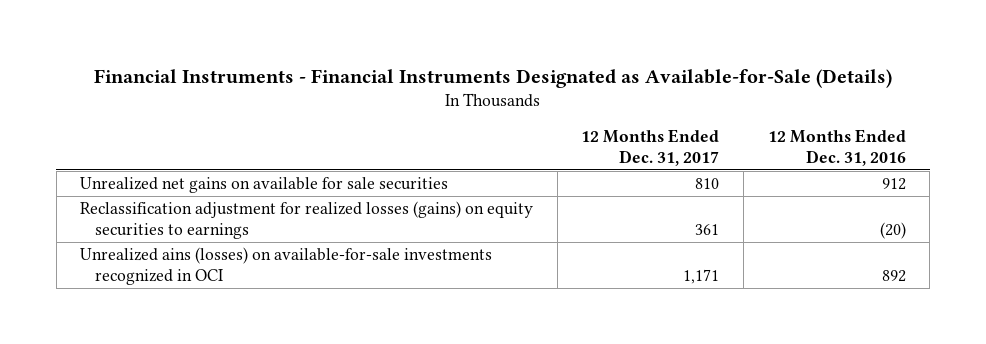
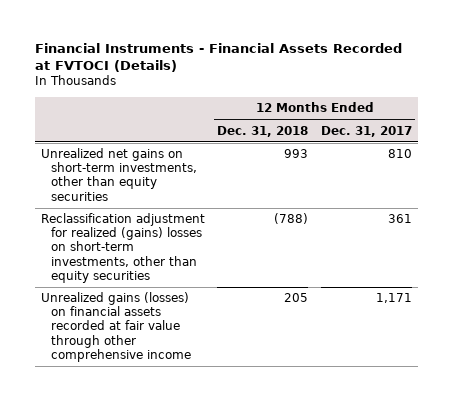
- Financial Instruments - Financial Instruments Designated as Available-for-Sale (Details)
+ Financial Instruments - Financial Assets Recorded at FVTOCI (Details)
- | 12 Months Ended Dec. 31, 2017 | 12 Months Ended Dec. 31, 2016
+ | 12 Months Ended Dec. 31, 2018 | 12 Months Ended Dec. 31, 2017
- Unrealized net gains on available for sale securities | 810 | 912
- Reclassification adjustment for realized losses (gains) on equity securities to earnings | 361 | (20)
- Unrealized ains (losses) on available-for-sale investments recognized in OCI | 1,171 | 892
+ Unrealized net gains on short-term investments, other than equity securities | 993 | 810
+ Reclassification adjustment for realized (gains) losses on short-term investments, other than equity securities | (788) | 361
+ Unrealized gains (losses) on financial assets recorded at fair value through other comprehensive income | 205 | 1,171

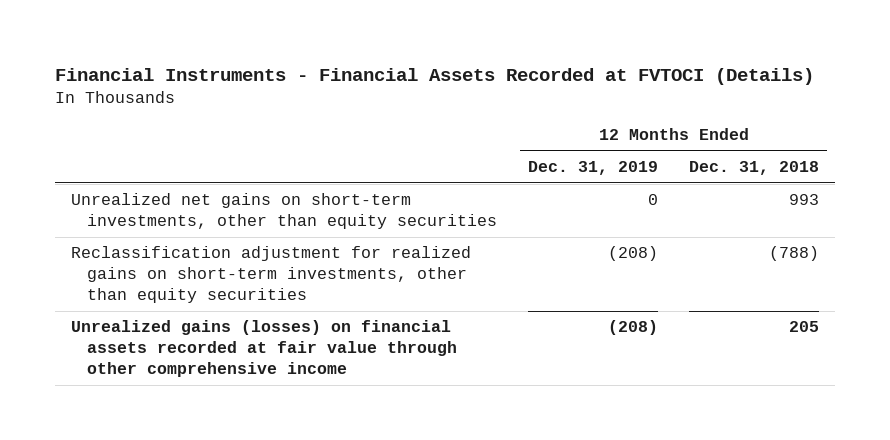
- | 12 Months Ended Dec. 31, 2018 | 12 Months Ended Dec. 31, 2017
+ | 12 Months Ended Dec. 31, 2019 | 12 Months Ended Dec. 31, 2018
- Reclassification adjustment for realized (gains) losses on short-term investments, other than equity securities | (788) | 361
+ Reclassification adjustment for realized gains on short-term investments, other than equity securities | (208) | (788)

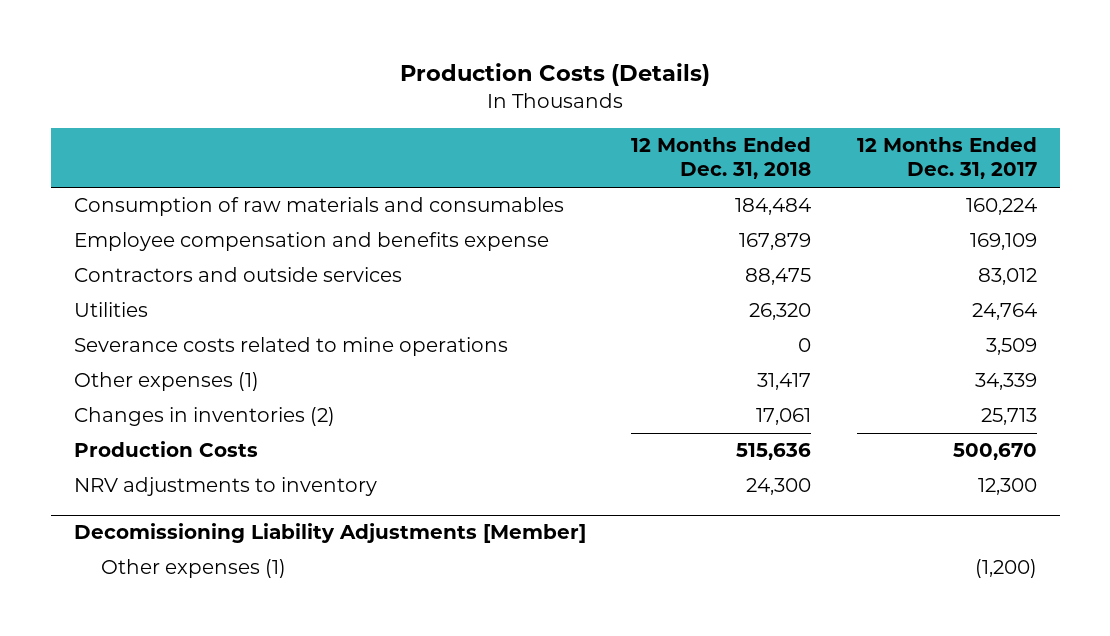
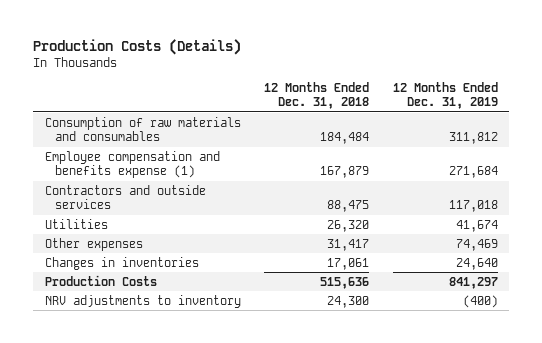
- | 12 Months Ended Dec. 31, 2018 | 12 Months Ended Dec. 31, 2017
+ | 12 Months Ended Dec. 31, 2018 | 12 Months Ended Dec. 31, 2019
- Employee compensation and benefits expense | 167,879 | 169,109
+ Employee compensation and benefits expense (1) | 167,879 | 271,684
- Severance costs related to mine operations | 0 | 3,509
- Other expenses (1) | 31,417 | 34,339
- Changes in inventories (2) | 17,061 | 25,713
+ Other expenses | 31,417 | 74,469
+ Changes in inventories | 17,061 | 24,640
- Decomissioning Liability Adjustments [Member]
- Other expenses (1) | | (1,200)

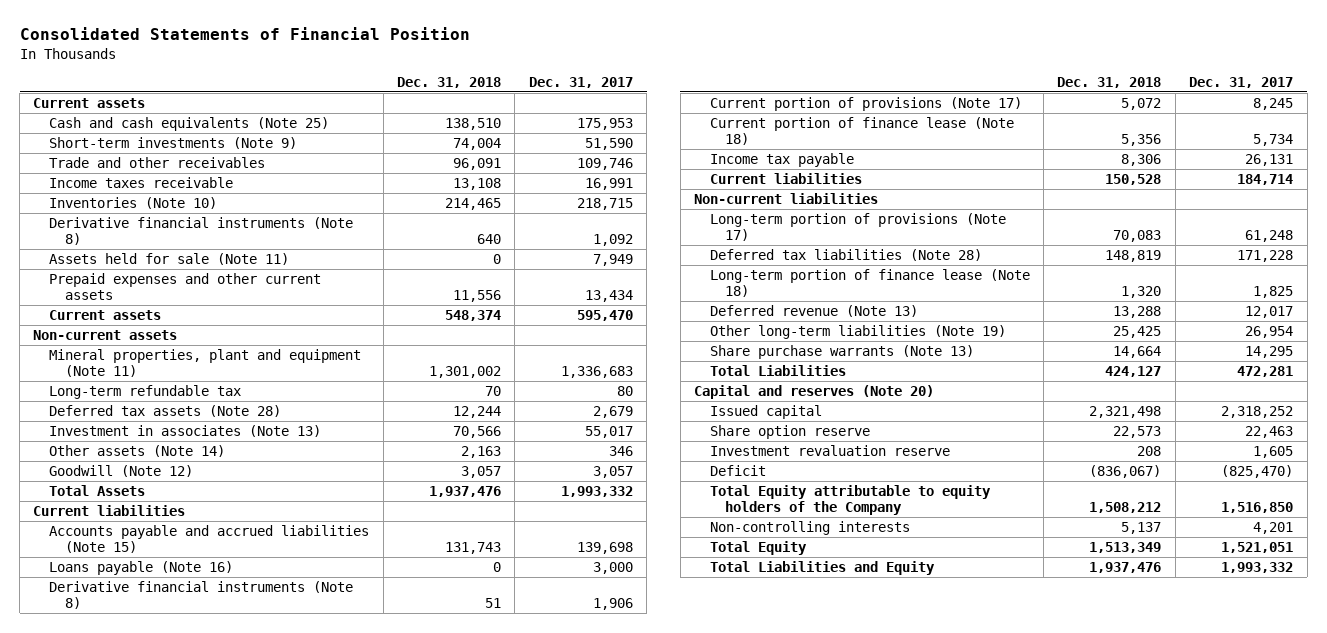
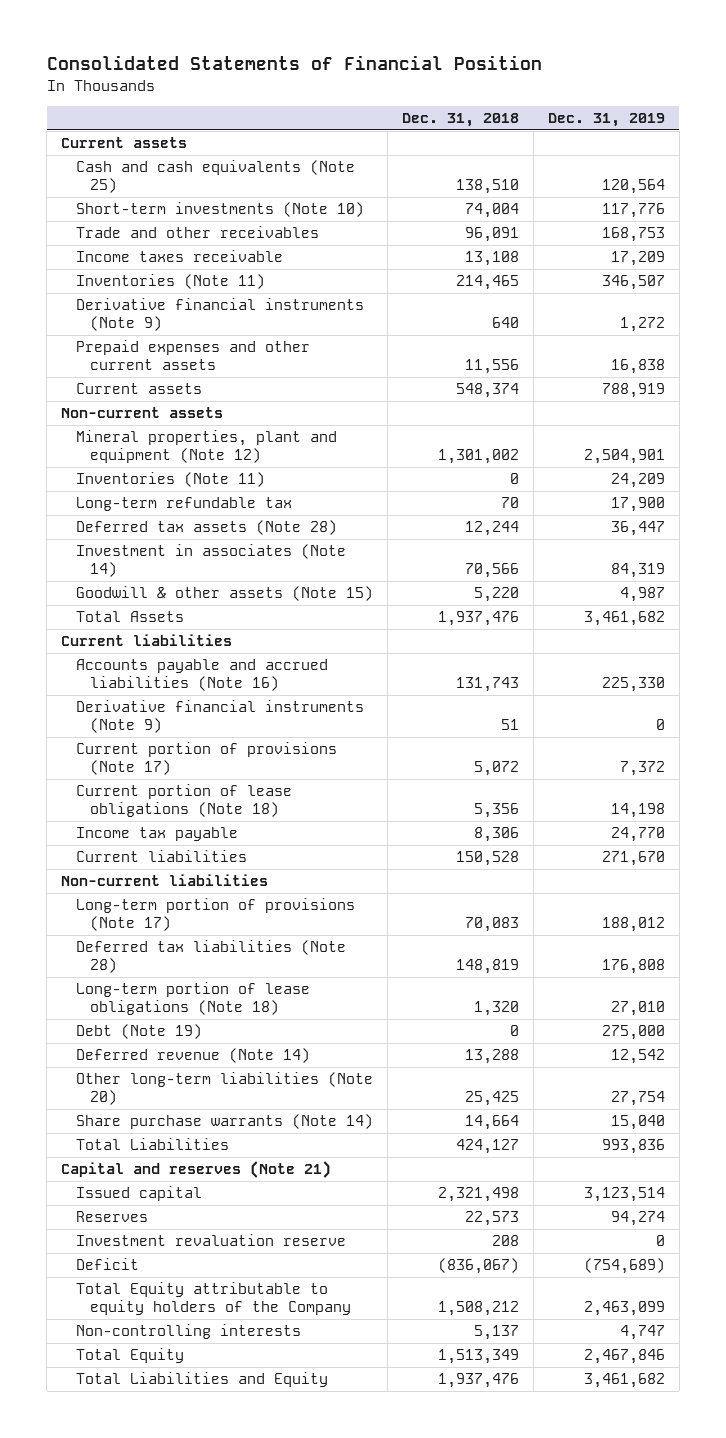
- | Dec. 31, 2018 | Dec. 31, 2017
+ | Dec. 31, 2018 | Dec. 31, 2019
- Short-term investments (Note 9) | 74,004 | 51,590
+ Short-term investments (Note 10) | 74,004 | 117,776
- Inventories (Note 10) | 214,465 | 218,715
- Derivative financial instruments (Note 8) | 640 | 1,092
- Assets held for sale (Note 11) | 0 | 7,949
+ Inventories (Note 11) | 214,465 | 346,507
+ Derivative financial instruments (Note 9) | 640 | 1,272
- Mineral properties, plant and equipment (Note 11) | 1,301,002 | 1,336,683
+ Mineral properties, plant and equipment (Note 12) | 1,301,002 | 2,504,901
+ Inventories (Note 11) | 0 | 24,209
- Investment in associates (Note 13) | 70,566 | 55,017
- Other assets (Note 14) | 2,163 | 346
- Goodwill (Note 12) | 3,057 | 3,057
+ Investment in associates (Note 14) | 70,566 | 84,319
+ Goodwill & other assets (Note 15) | 5,220 | 4,987
- Accounts payable and accrued liabilities (Note 15) | 131,743 | 139,698
- Loans payable (Note 16) | 0 | 3,000
- Derivative financial instruments (Note 8) | 51 | 1,906
+ Accounts payable and accrued liabilities (Note 16) | 131,743 | 225,330
+ Derivative financial instruments (Note 9) | 51 | 0
- Current portion of finance lease (Note 18) | 5,356 | 5,734
+ Current portion of lease obligations (Note 18) | 5,356 | 14,198
- Long-term portion of finance lease (Note 18) | 1,320 | 1,825
- Deferred revenue (Note 13) | 13,288 | 12,017
- Other long-term liabilities (Note 19) | 25,425 | 26,954
- Share purchase warrants (Note 13) | 14,664 | 14,295
+ Long-term portion of lease obligations (Note 18) | 1,320 | 27,010
+ Debt (Note 19) | 0 | 275,000
+ Deferred revenue (Note 14) | 13,288 | 12,542
+ Other long-term liabilities (Note 20) | 25,425 | 27,754
+ Share purchase warrants (Note 14) | 14,664 | 15,040
- Capital and reserves (Note 20)
+ Capital and reserves (Note 21)
- Share option reserve | 22,573 | 22,463
+ Reserves | 22,573 | 94,274

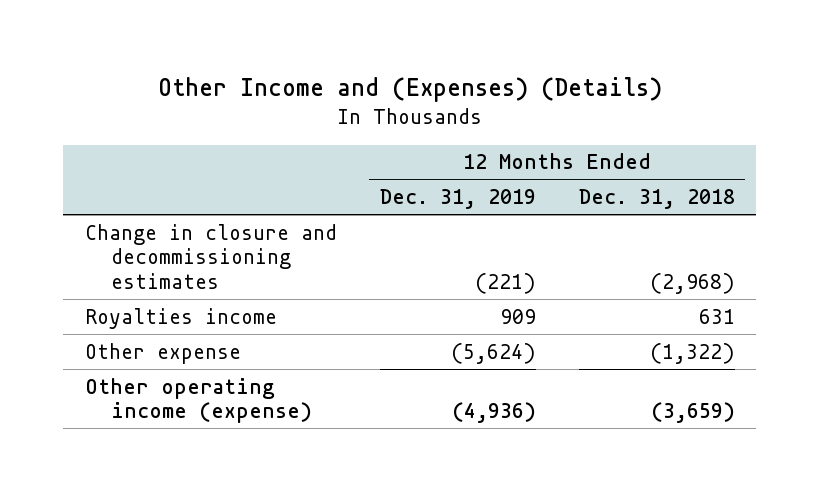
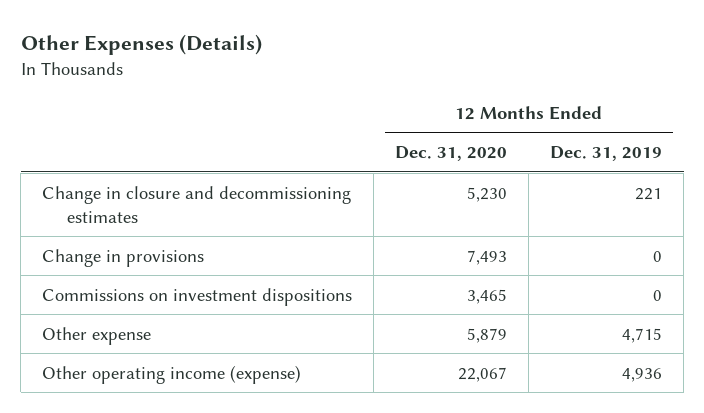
- Other Income and (Expenses) (Details)
+ Other Expenses (Details)
- | 12 Months Ended Dec. 31, 2019 | 12 Months Ended Dec. 31, 2018
+ | 12 Months Ended Dec. 31, 2020 | 12 Months Ended Dec. 31, 2019
- Change in closure and decommissioning estimates | (221) | (2,968)
- Royalties income | 909 | 631
- Other expense | (5,624) | (1,322)
- Other operating income (expense) | (4,936) | (3,659)
+ Change in closure and decommissioning estimates | 5,230 | 221
+ Change in provisions | 7,493 | 0
+ Commissions on investment dispositions | 3,465 | 0
+ Other expense | 5,879 | 4,715
+ Other operating income (expense) | 22,067 | 4,936

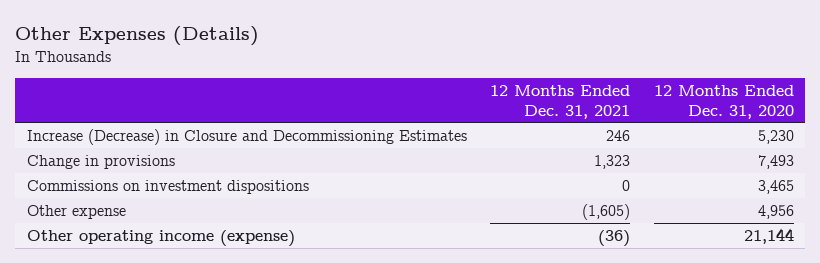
- | 12 Months Ended Dec. 31, 2020 | 12 Months Ended Dec. 31, 2019
+ | 12 Months Ended Dec. 31, 2021 | 12 Months Ended Dec. 31, 2020
- Change in closure and decommissioning estimates | 5,230 | 221
+ Increase (Decrease) in Closure and Decommissioning Estimates | 246 | 5,230
- Other expense | 5,879 | 4,715
- Other operating income (expense) | 22,067 | 4,936
+ Other expense | (1,605) | 4,956
+ Other operating income (expense) | (36) | 21,144

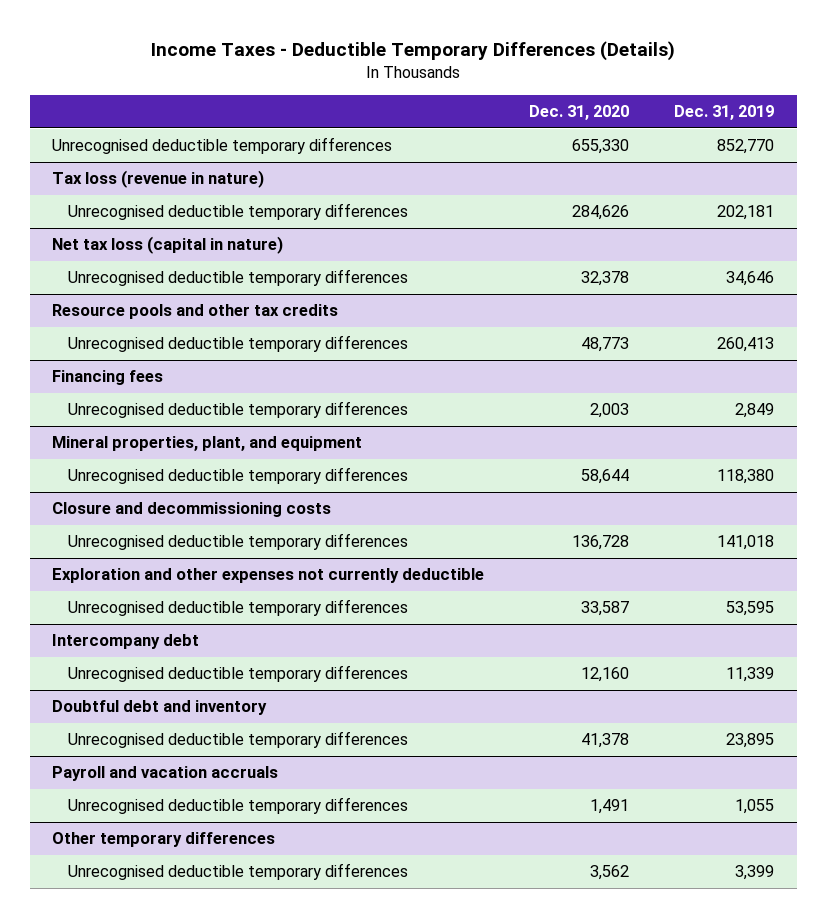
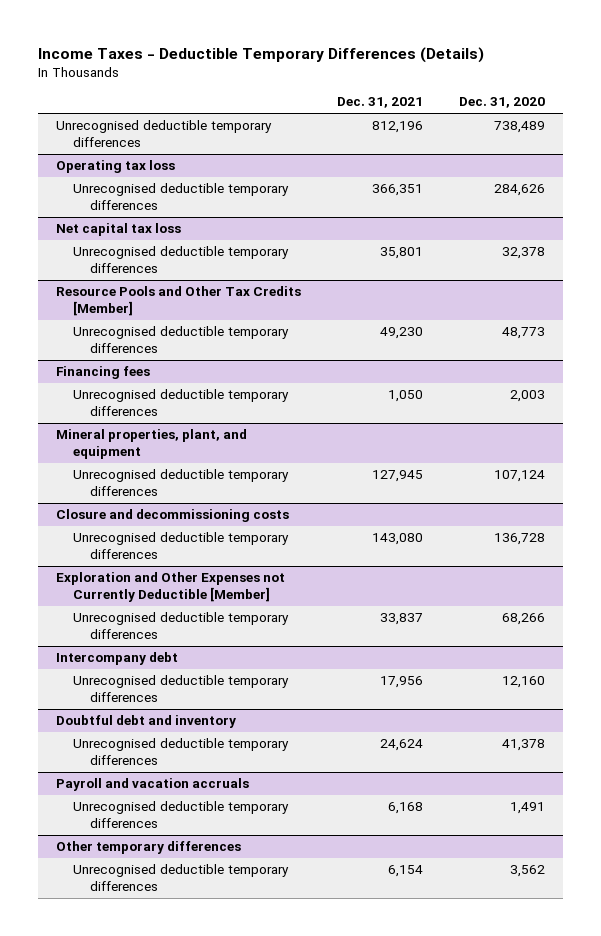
- | Dec. 31, 2020 | Dec. 31, 2019
+ | Dec. 31, 2021 | Dec. 31, 2020
- Unrecognised deductible temporary differences | 655,330 | 852,770
- Tax loss (revenue in nature)
+ Unrecognised deductible temporary differences | 812,196 | 738,489
+ Operating tax loss
- Net tax loss (capital in nature)
+ Net capital tax loss
- Resource pools and other tax credits
+ Resource Pools and Other Tax Credits [Member]
@ Mineral properties, plant, and equipment
- Unrecognised deductible temporary differences | 58,644 | 118,380
+ Unrecognised deductible temporary differences | 127,945 | 107,124
- Exploration and other expenses not currently deductible
- Unrecognised deductible temporary differences | 33,587 | 53,595
+ Exploration and Other Expenses not Currently Deductible [Member]
+ Unrecognised deductible temporary differences | 33,837 | 68,266

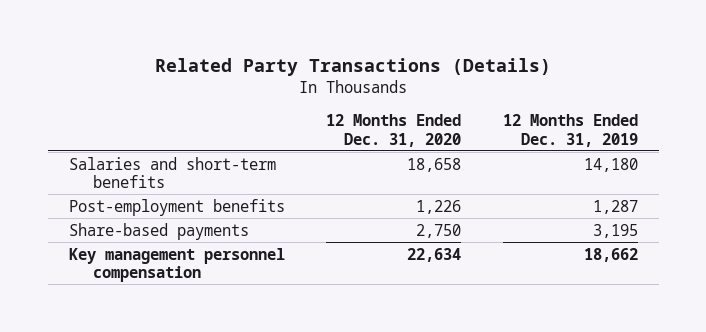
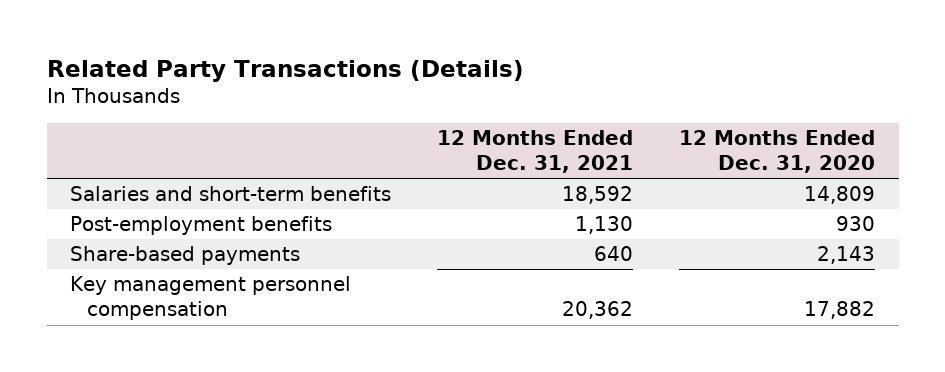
- | 12 Months Ended Dec. 31, 2020 | 12 Months Ended Dec. 31, 2019
+ | 12 Months Ended Dec. 31, 2021 | 12 Months Ended Dec. 31, 2020
- Salaries and short-term benefits | 18,658 | 14,180
- Post-employment benefits | 1,226 | 1,287
- Share-based payments | 2,750 | 3,195
- Key management personnel compensation | 22,634 | 18,662
+ Salaries and short-term benefits | 18,592 | 14,809
+ Post-employment benefits | 1,130 | 930
+ Share-based payments | 640 | 2,143
+ Key management personnel compensation | 20,362 | 17,882

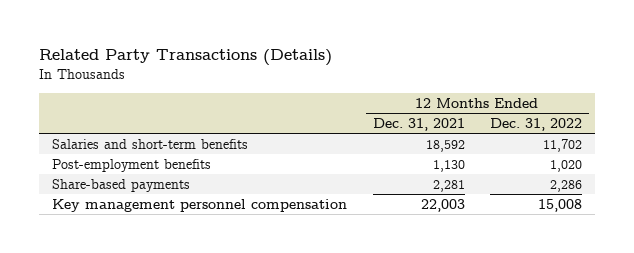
- | 12 Months Ended Dec. 31, 2021 | 12 Months Ended Dec. 31, 2020
+ | 12 Months Ended Dec. 31, 2021 | 12 Months Ended Dec. 31, 2022
- Share-based payments | 640 | 2,143
- Key management personnel compensation | 20,362 | 17,882
+ Share-based payments | 2,281 | 2,286
+ Key management personnel compensation | 22,003 | 15,008

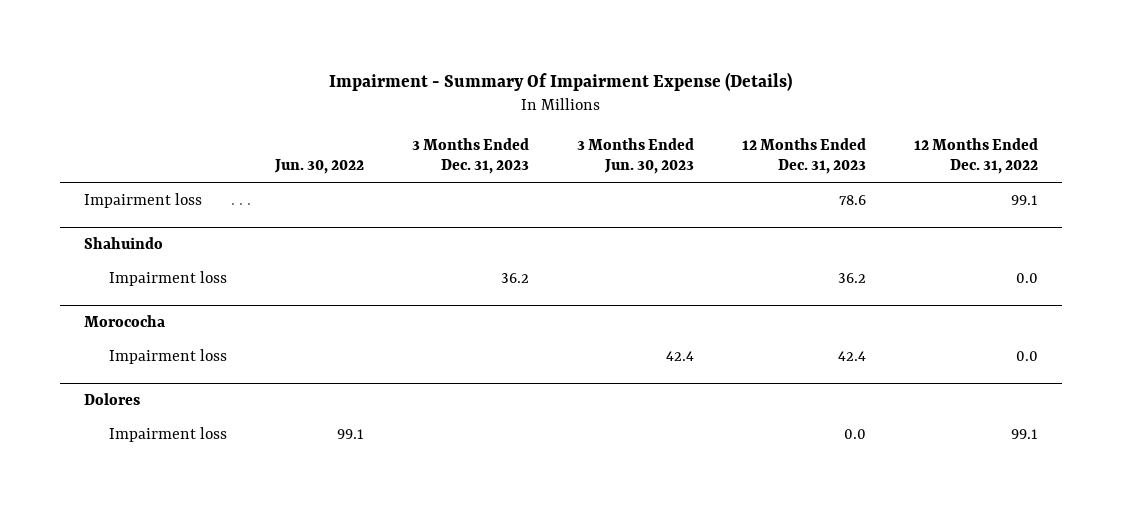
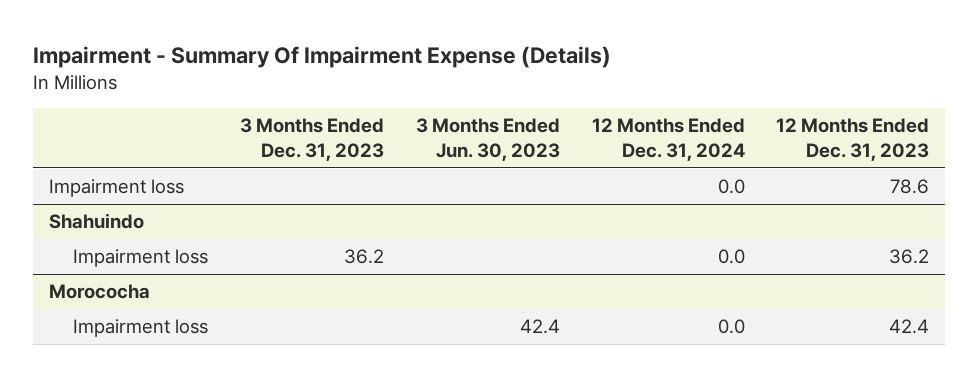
- | Jun. 30, 2022 | 3 Months Ended Dec. 31, 2023 | 3 Months Ended Jun. 30, 2023 | 12 Months Ended Dec. 31, 2023 | 12 Months Ended Dec. 31, 2022
+ | 3 Months Ended Dec. 31, 2023 | 3 Months Ended Jun. 30, 2023 | 12 Months Ended Dec. 31, 2024 | 12 Months Ended Dec. 31, 2023
- Dolores
- Impairment loss | 99.1 | | | 0.0 | 99.1

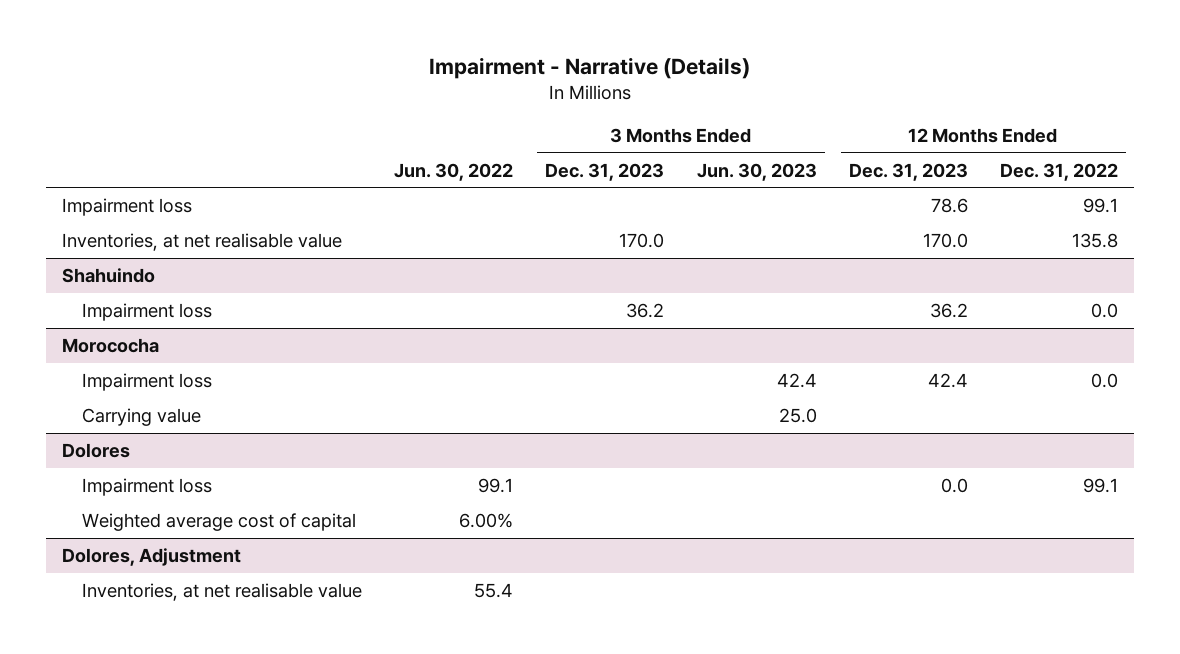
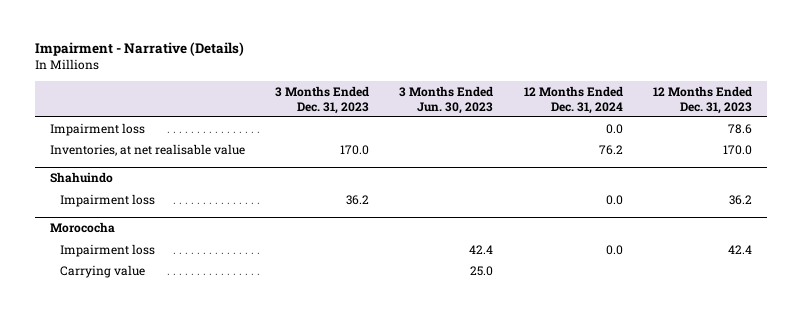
- | Jun. 30, 2022 | 3 Months Ended Dec. 31, 2023 | 3 Months Ended Jun. 30, 2023 | 12 Months Ended Dec. 31, 2023 | 12 Months Ended Dec. 31, 2022
+ | 3 Months Ended Dec. 31, 2023 | 3 Months Ended Jun. 30, 2023 | 12 Months Ended Dec. 31, 2024 | 12 Months Ended Dec. 31, 2023
- Dolores
- Impairment loss | 99.1 | | | 0.0 | 99.1
- Weighted average cost of capital | 6.00% | | | |
- Dolores, Adjustment
- Inventories, at net realisable value | 55.4 | | | |

